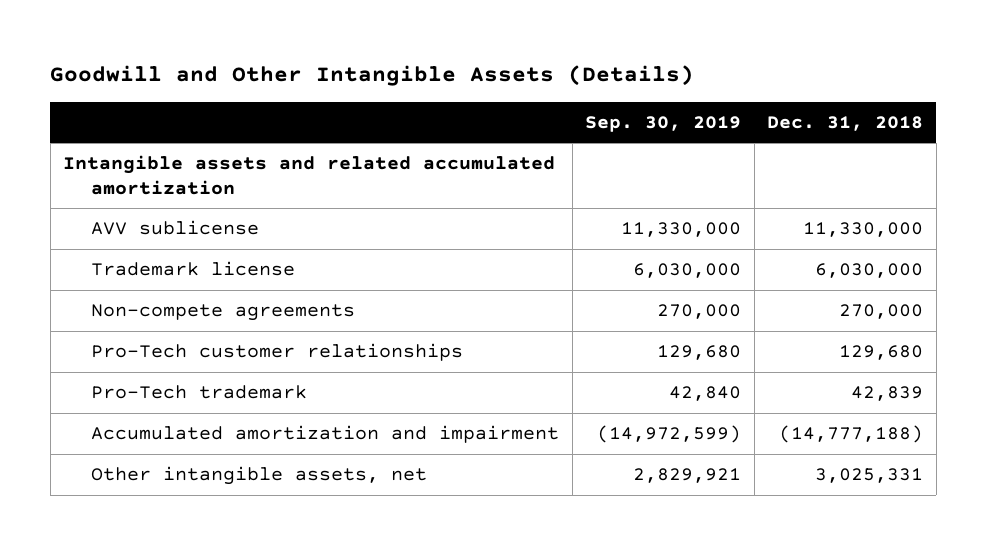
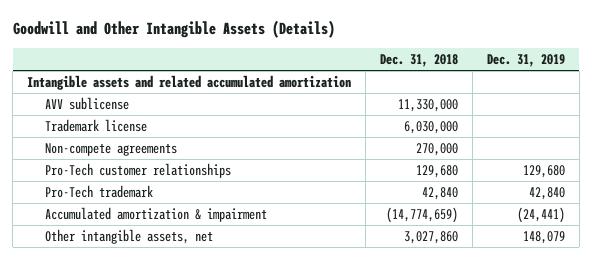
- | Sep. 30, 2019 | Dec. 31, 2018
+ | Dec. 31, 2018 | Dec. 31, 2019
- Pro-Tech trademark | 42,840 | 42,839
- Accumulated amortization and impairment | (14,972,599) | (14,777,188)
- Other intangible assets, net | 2,829,921 | 3,025,331
+ Pro-Tech trademark | 42,840 | 42,840
+ Accumulated amortization & impairment | (14,774,659) | (24,441)
+ Other intangible assets, net | 3,027,860 | 148,079

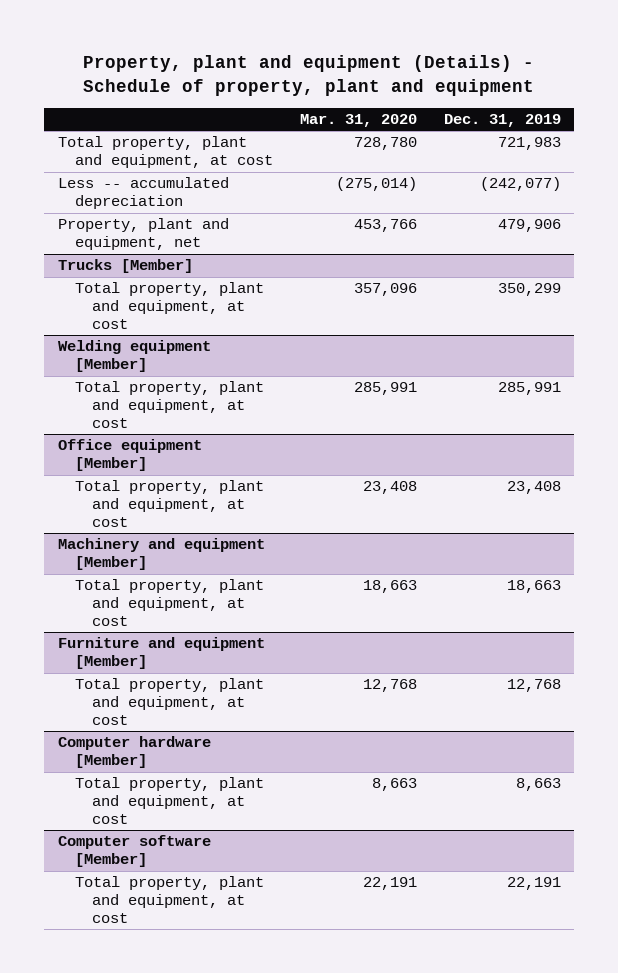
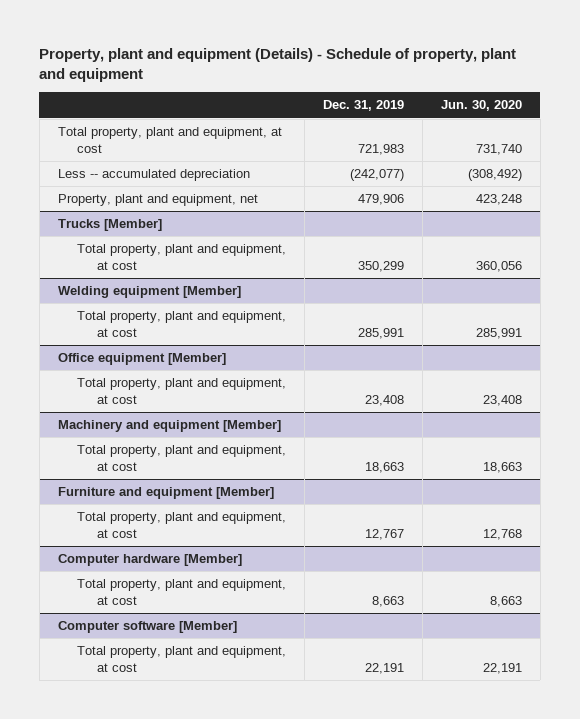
- | Mar. 31, 2020 | Dec. 31, 2019
+ | Dec. 31, 2019 | Jun. 30, 2020
@ Furniture and equipment [Member]
- Total property, plant and equipment, at cost | 12,768 | 12,768
+ Total property, plant and equipment, at cost | 12,767 | 12,768

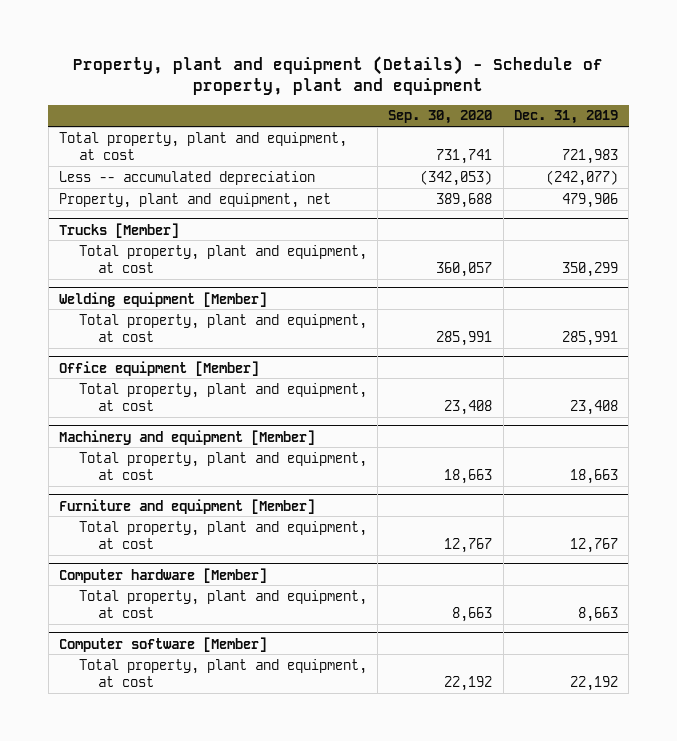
- | Dec. 31, 2019 | Jun. 30, 2020
+ | Sep. 30, 2020 | Dec. 31, 2019
@ Computer software [Member]
- Total property, plant and equipment, at cost | 22,191 | 22,191
+ Total property, plant and equipment, at cost | 22,192 | 22,192

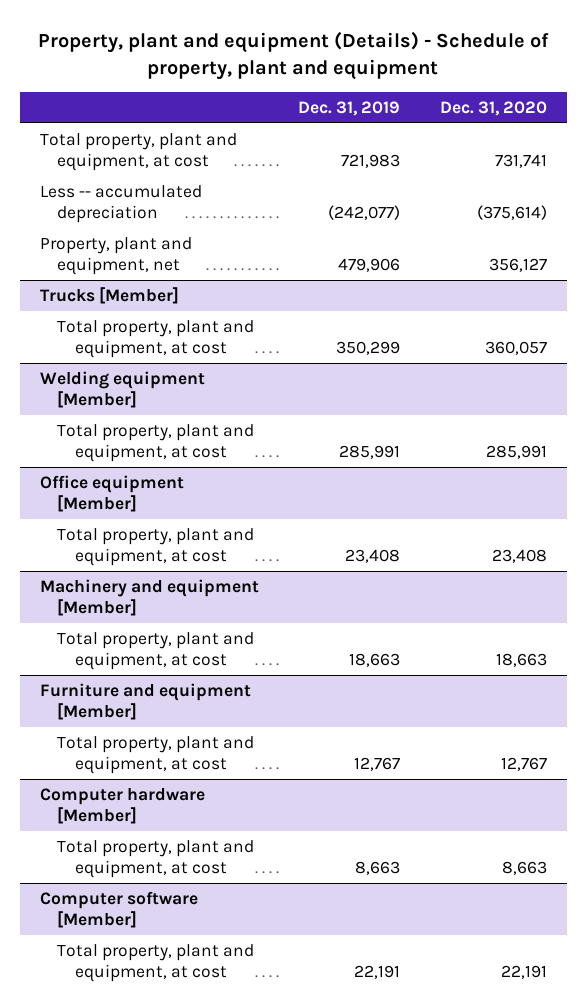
- | Sep. 30, 2020 | Dec. 31, 2019
+ | Dec. 31, 2019 | Dec. 31, 2020
@ Computer software [Member]
- Total property, plant and equipment, at cost | 22,192 | 22,192
+ Total property, plant and equipment, at cost | 22,191 | 22,191

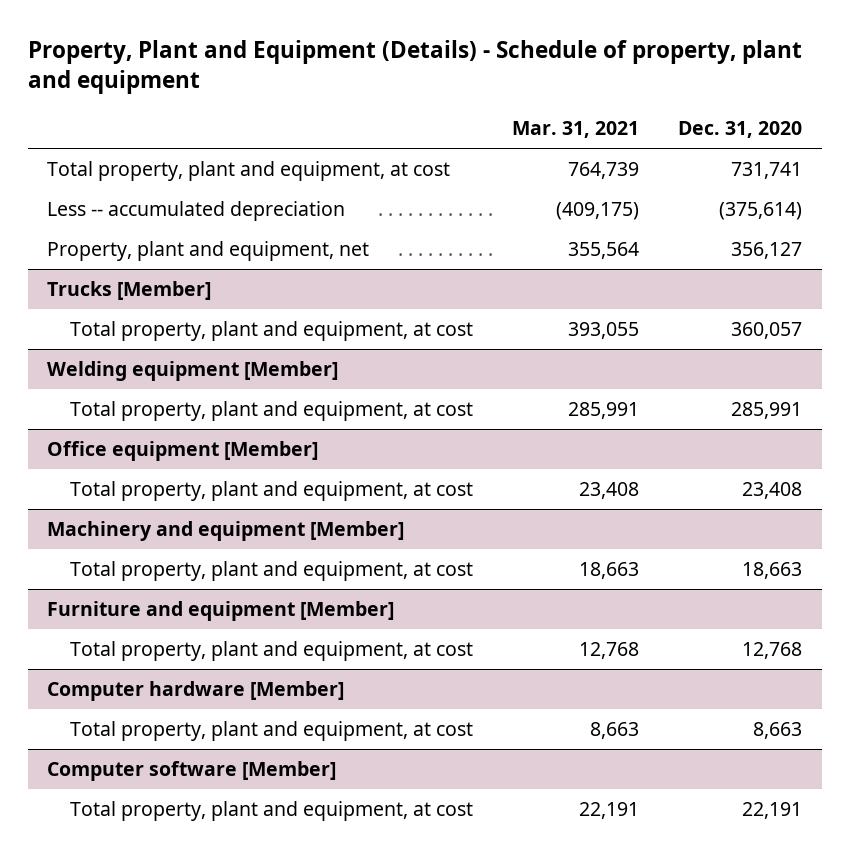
- Property, plant and equipment (Details) - Schedule of property, plant and equipment
+ Property, Plant and Equipment (Details) - Schedule of property, plant and equipment
- | Dec. 31, 2019 | Dec. 31, 2020
+ | Mar. 31, 2021 | Dec. 31, 2020
@ Furniture and equipment [Member]
- Total property, plant and equipment, at cost | 12,767 | 12,767
+ Total property, plant and equipment, at cost | 12,768 | 12,768

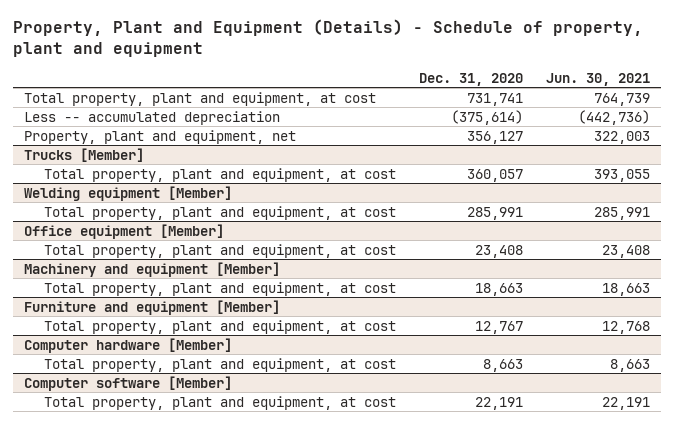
- | Mar. 31, 2021 | Dec. 31, 2020
+ | Dec. 31, 2020 | Jun. 30, 2021
@ Furniture and equipment [Member]
- Total property, plant and equipment, at cost | 12,768 | 12,768
+ Total property, plant and equipment, at cost | 12,767 | 12,768

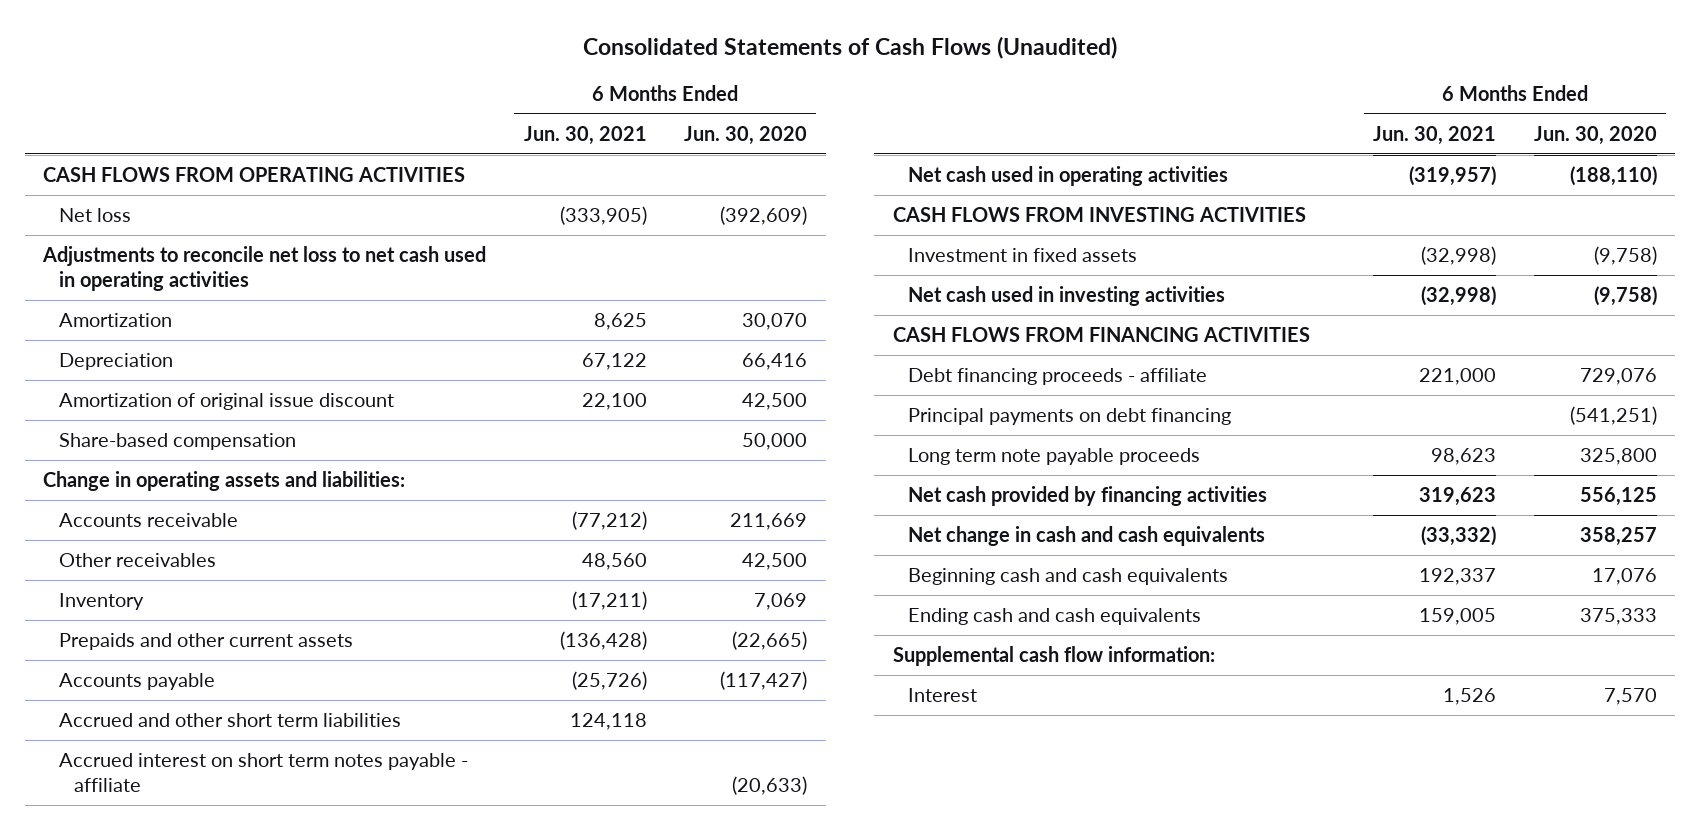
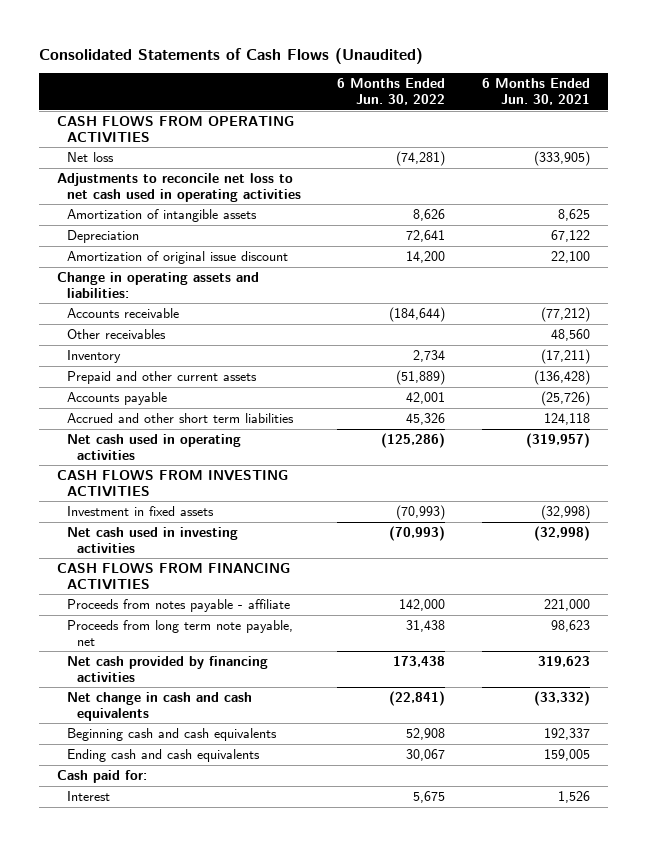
- | 6 Months Ended Jun. 30, 2021 | 6 Months Ended Jun. 30, 2020
+ | 6 Months Ended Jun. 30, 2022 | 6 Months Ended Jun. 30, 2021
- Amortization | 8,625 | 30,070
+ Amortization of intangible assets | 8,626 | 8,625
- Share-based compensation | | 50,000
- Prepaids and other current assets | (136,428) | (22,665)
+ Prepaid and other current assets | (51,889) | (136,428)
- Accrued interest on short term notes payable - affiliate | | (20,633)
- Debt financing proceeds - affiliate | 221,000 | 729,076
- Principal payments on debt financing | | (541,251)
- Long term note payable proceeds | 98,623 | 325,800
+ Proceeds from notes payable - affiliate | 142,000 | 221,000
+ Proceeds from long term note payable, net | 31,438 | 98,623
- Supplemental cash flow information:
+ Cash paid for:

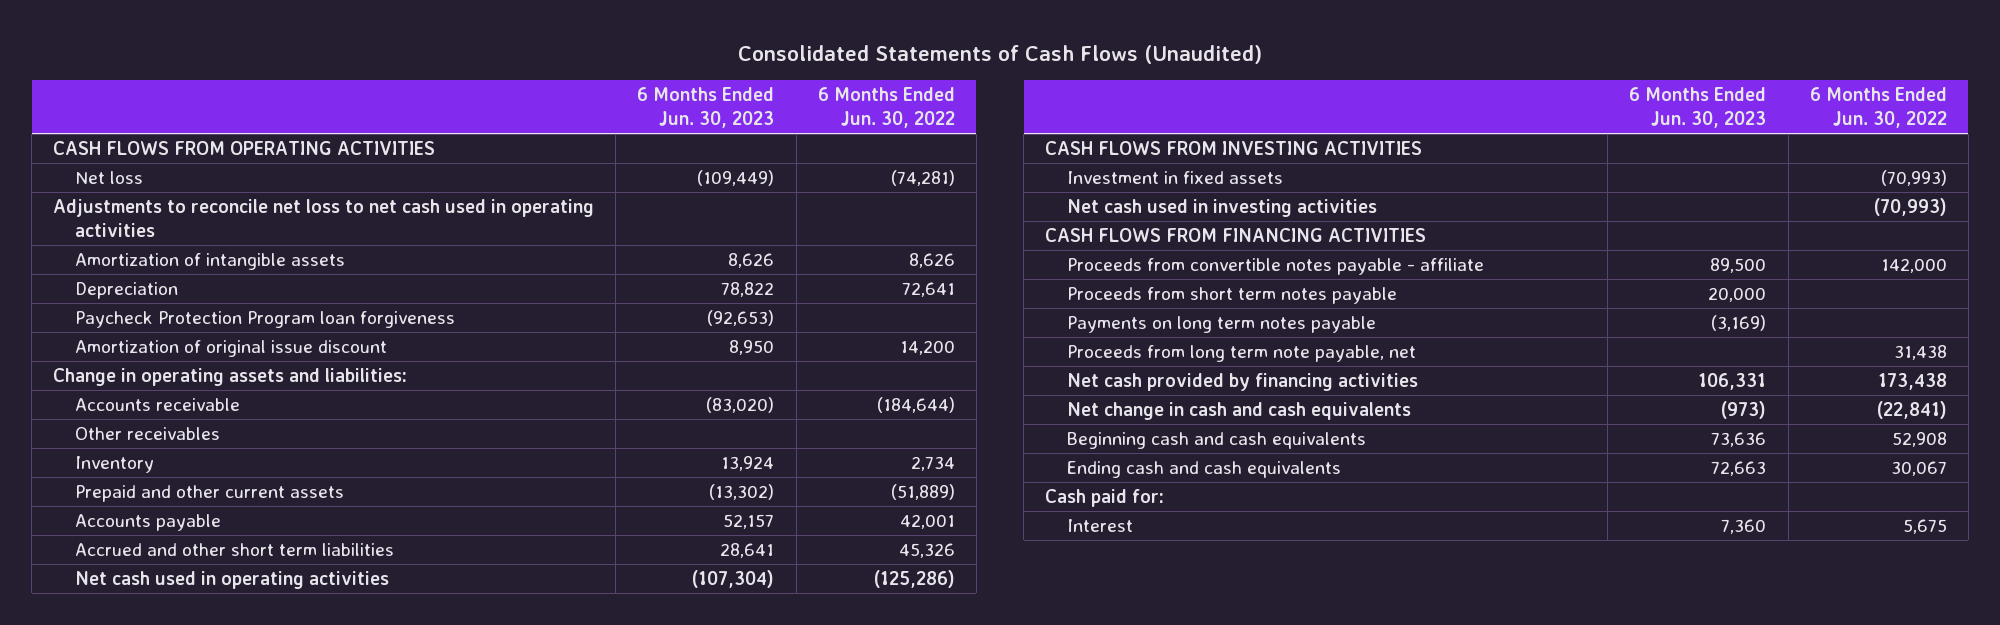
- | 6 Months Ended Jun. 30, 2022 | 6 Months Ended Jun. 30, 2021
+ | 6 Months Ended Jun. 30, 2023 | 6 Months Ended Jun. 30, 2022
+ Paycheck Protection Program loan forgiveness | (92,653) |
- Proceeds from notes payable - affiliate | 142,000 | 221,000
+ Proceeds from convertible notes payable - affiliate | 89,500 | 142,000
+ Proceeds from short term notes payable | 20,000 |
+ Payments on long term notes payable | (3,169) |

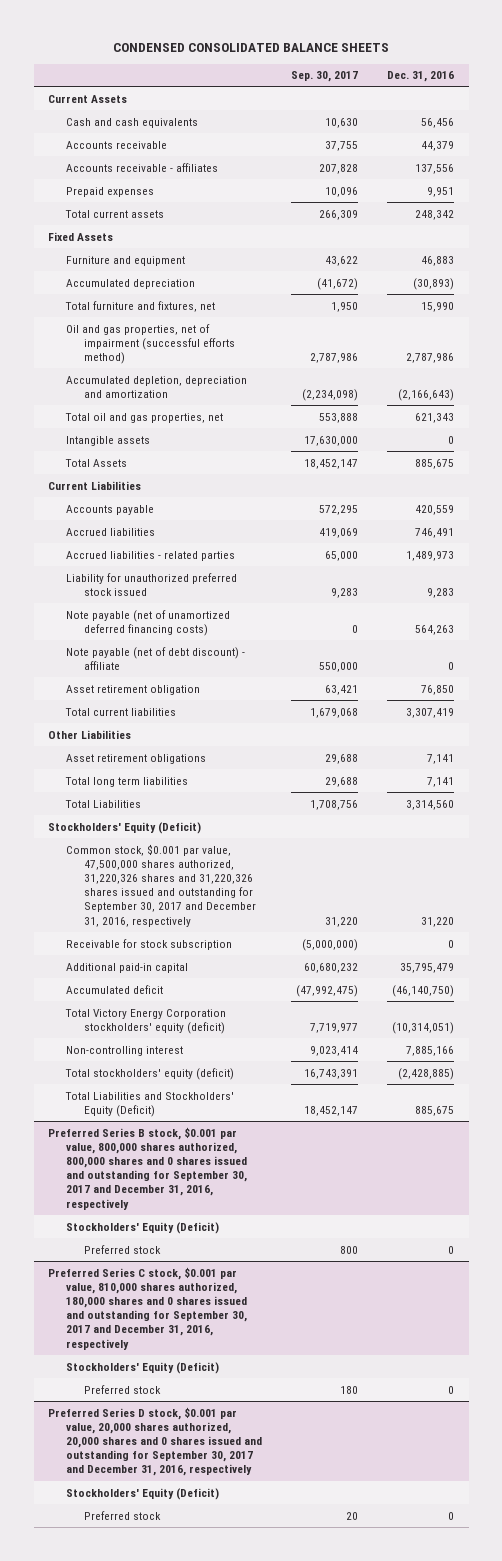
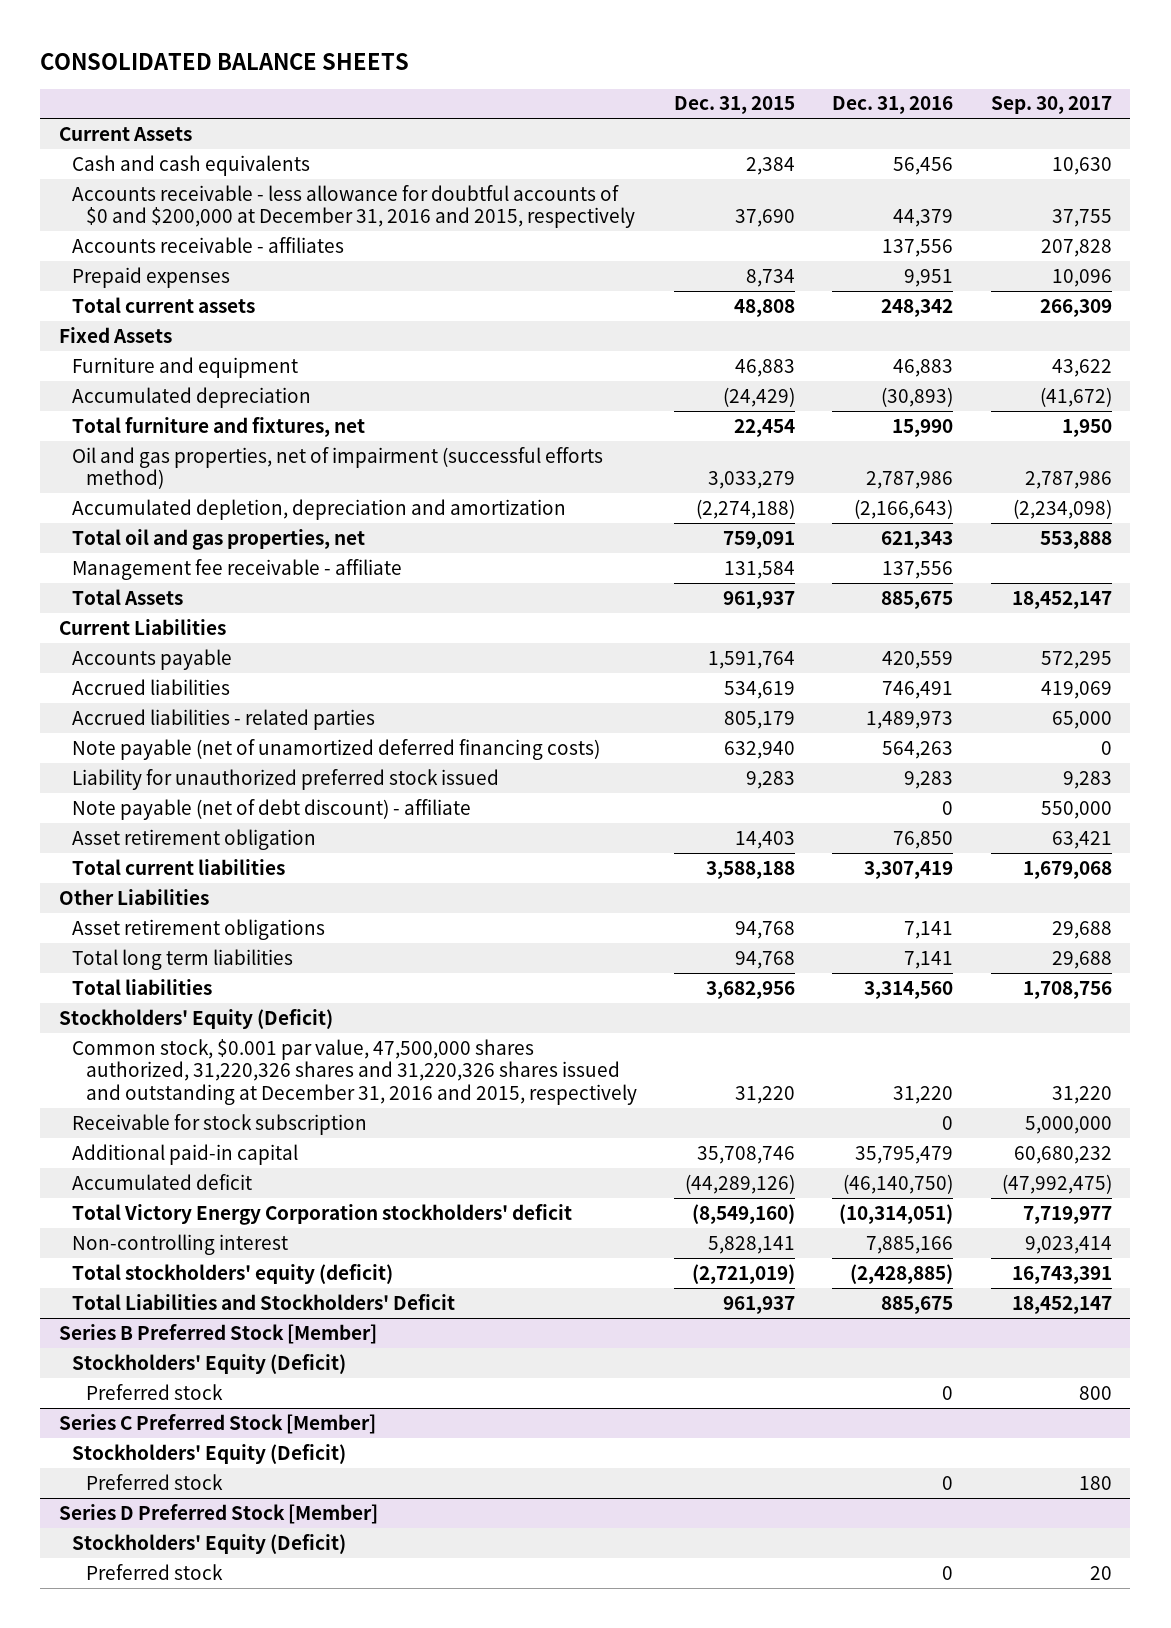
- CONDENSED CONSOLIDATED BALANCE SHEETS
+ CONSOLIDATED BALANCE SHEETS
- | Sep. 30, 2017 | Dec. 31, 2016
+ | Dec. 31, 2015 | Dec. 31, 2016 | Sep. 30, 2017
- Accounts receivable | 37,755 | 44,379
+ Accounts receivable - less allowance for doubtful accounts of $0 and $200,000 at December 31, 2016 and 2015, respectively | 37,690 | 44,379 | 37,755
- Intangible assets | 17,630,000 | 0
+ Management fee receivable - affiliate | 131,584 | 137,556 |
moved down: Liability for unauthorized preferred stock issued | 9,283 | 9,283 | 9,283
- Total Liabilities | 1,708,756 | 3,314,560
+ Total liabilities | 3,682,956 | 3,314,560 | 1,708,756
- Common stock, $0.001 par value, 47,500,000 shares authorized, 31,220,326 shares and 31,220,326 shares issued and outstanding for September 30, 2017 and December 31, 2016, respectively | 31,220 | 31,220
- Receivable for stock subscription | (5,000,000) | 0
+ Common stock, $0.001 par value, 47,500,000 shares authorized, 31,220,326 shares and 31,220,326 shares issued and outstanding at December 31, 2016 and 2015, respectively | 31,220 | 31,220 | 31,220
+ Receivable for stock subscription | | 0 | 5,000,000
- Total Victory Energy Corporation stockholders' equity (deficit) | 7,719,977 | (10,314,051)
+ Total Victory Energy Corporation stockholders' deficit | (8,549,160) | (10,314,051) | 7,719,977
- Total Liabilities and Stockholders' Equity (Deficit) | 18,452,147 | 885,675
- Preferred Series B stock, $0.001 par value, 800,000 shares authorized, 800,000 shares and 0 shares issued and outstanding for September 30, 2017 and December 31, 2016, respectively
+ Total Liabilities and Stockholders' Deficit | 961,937 | 885,675 | 18,452,147
+ Series B Preferred Stock [Member]
- Preferred Series C stock, $0.001 par value, 810,000 shares authorized, 180,000 shares and 0 shares issued and outstanding for September 30, 2017 and December 31, 2016, respectively
+ Series C Preferred Stock [Member]
- Preferred Series D stock, $0.001 par value, 20,000 shares authorized, 20,000 shares and 0 shares issued and outstanding for September 30, 2017 and December 31, 2016, respectively
+ Series D Preferred Stock [Member]

